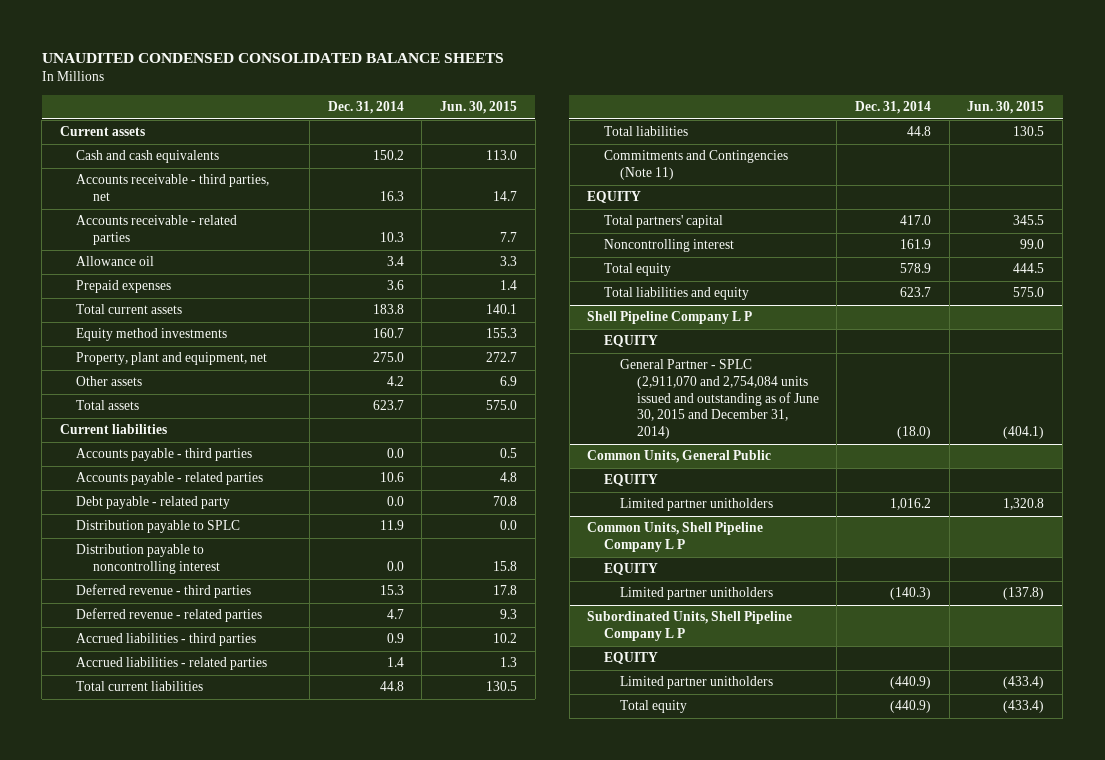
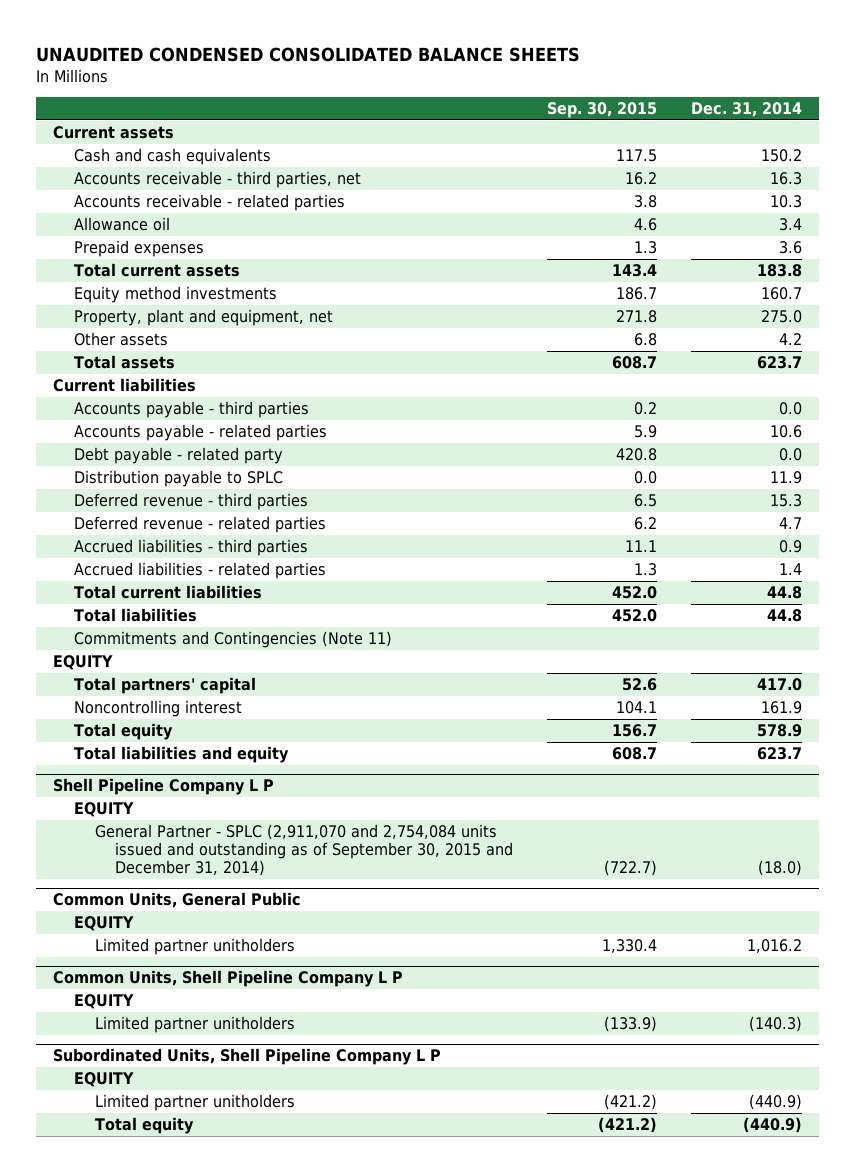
- | Dec. 31, 2014 | Jun. 30, 2015
+ | Sep. 30, 2015 | Dec. 31, 2014
- Distribution payable to noncontrolling interest | 0.0 | 15.8
@ Shell Pipeline Company L P
- General Partner - SPLC (2,911,070 and 2,754,084 units issued and outstanding as of June 30, 2015 and December 31, 2014) | (18.0) | (404.1)
+ General Partner - SPLC (2,911,070 and 2,754,084 units issued and outstanding as of September 30, 2015 and December 31, 2014) | (722.7) | (18.0)

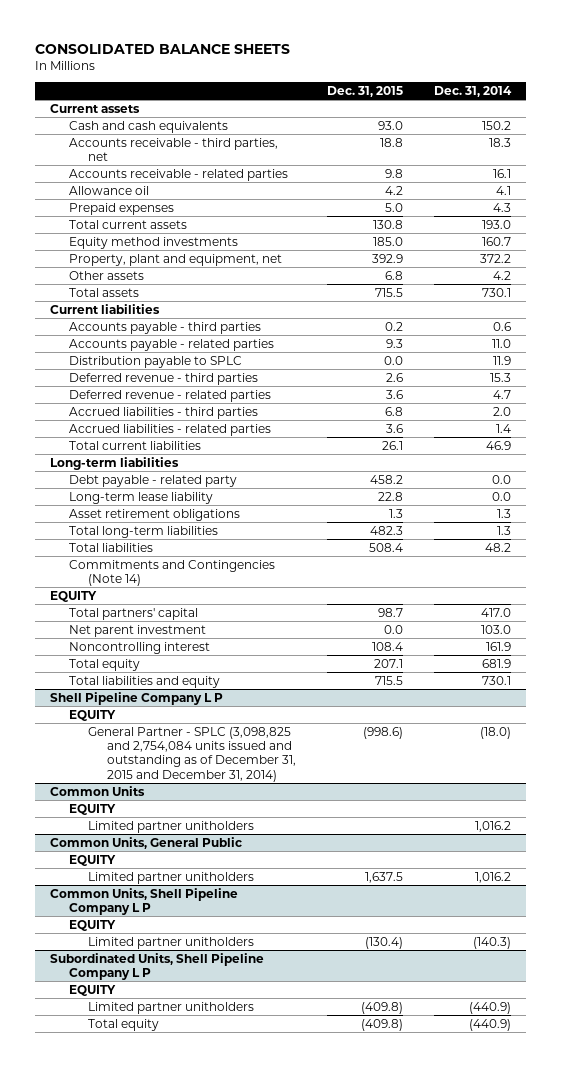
- UNAUDITED CONDENSED CONSOLIDATED BALANCE SHEETS
+ CONSOLIDATED BALANCE SHEETS
- | Sep. 30, 2015 | Dec. 31, 2014
+ | Dec. 31, 2015 | Dec. 31, 2014
- Accounts receivable - third parties, net | 16.2 | 16.3
- Accounts receivable - related parties | 3.8 | 10.3
- Allowance oil | 4.6 | 3.4
- Prepaid expenses | 1.3 | 3.6
- Total current assets | 143.4 | 183.8
+ Accounts receivable - third parties, net | 18.8 | 18.3
+ Accounts receivable - related parties | 9.8 | 16.1
+ Allowance oil | 4.2 | 4.1
+ Prepaid expenses | 5.0 | 4.3
+ Total current assets | 130.8 | 193.0
- Property, plant and equipment, net | 271.8 | 275.0
+ Property, plant and equipment, net | 392.9 | 372.2
- Total assets | 608.7 | 623.7
+ Total assets | 715.5 | 730.1
- Accounts payable - third parties | 0.2 | 0.0
- Accounts payable - related parties | 5.9 | 10.6
+ Accounts payable - third parties | 0.2 | 0.6
+ Accounts payable - related parties | 9.3 | 11.0
- Accrued liabilities - third parties | 11.1 | 0.9
+ Accrued liabilities - third parties | 6.8 | 2.0
- Total current liabilities | 452.0 | 44.8
- Total liabilities | 452.0 | 44.8
- Commitments and Contingencies (Note 11)
+ Total current liabilities | 26.1 | 46.9
+ Long-term liabilities
moved down: Debt payable - related party | 458.2 | 0.0
+ Long-term lease liability | 22.8 | 0.0
+ Asset retirement obligations | 1.3 | 1.3
+ Total long-term liabilities | 482.3 | 1.3
+ Total liabilities | 508.4 | 48.2
+ Commitments and Contingencies (Note 14)
+ Net parent investment | 0.0 | 103.0
- Total equity | 156.7 | 578.9
- Total liabilities and equity | 608.7 | 623.7
+ Total equity | 207.1 | 681.9
+ Total liabilities and equity | 715.5 | 730.1
@ Shell Pipeline Company L P
- General Partner - SPLC (2,911,070 and 2,754,084 units issued and outstanding as of September 30, 2015 and December 31, 2014) | (722.7) | (18.0)
+ General Partner - SPLC (3,098,825 and 2,754,084 units issued and outstanding as of December 31, 2015 and December 31, 2014) | (998.6) | (18.0)
+ Common Units
+ EQUITY
+ Limited partner unitholders | | 1,016.2

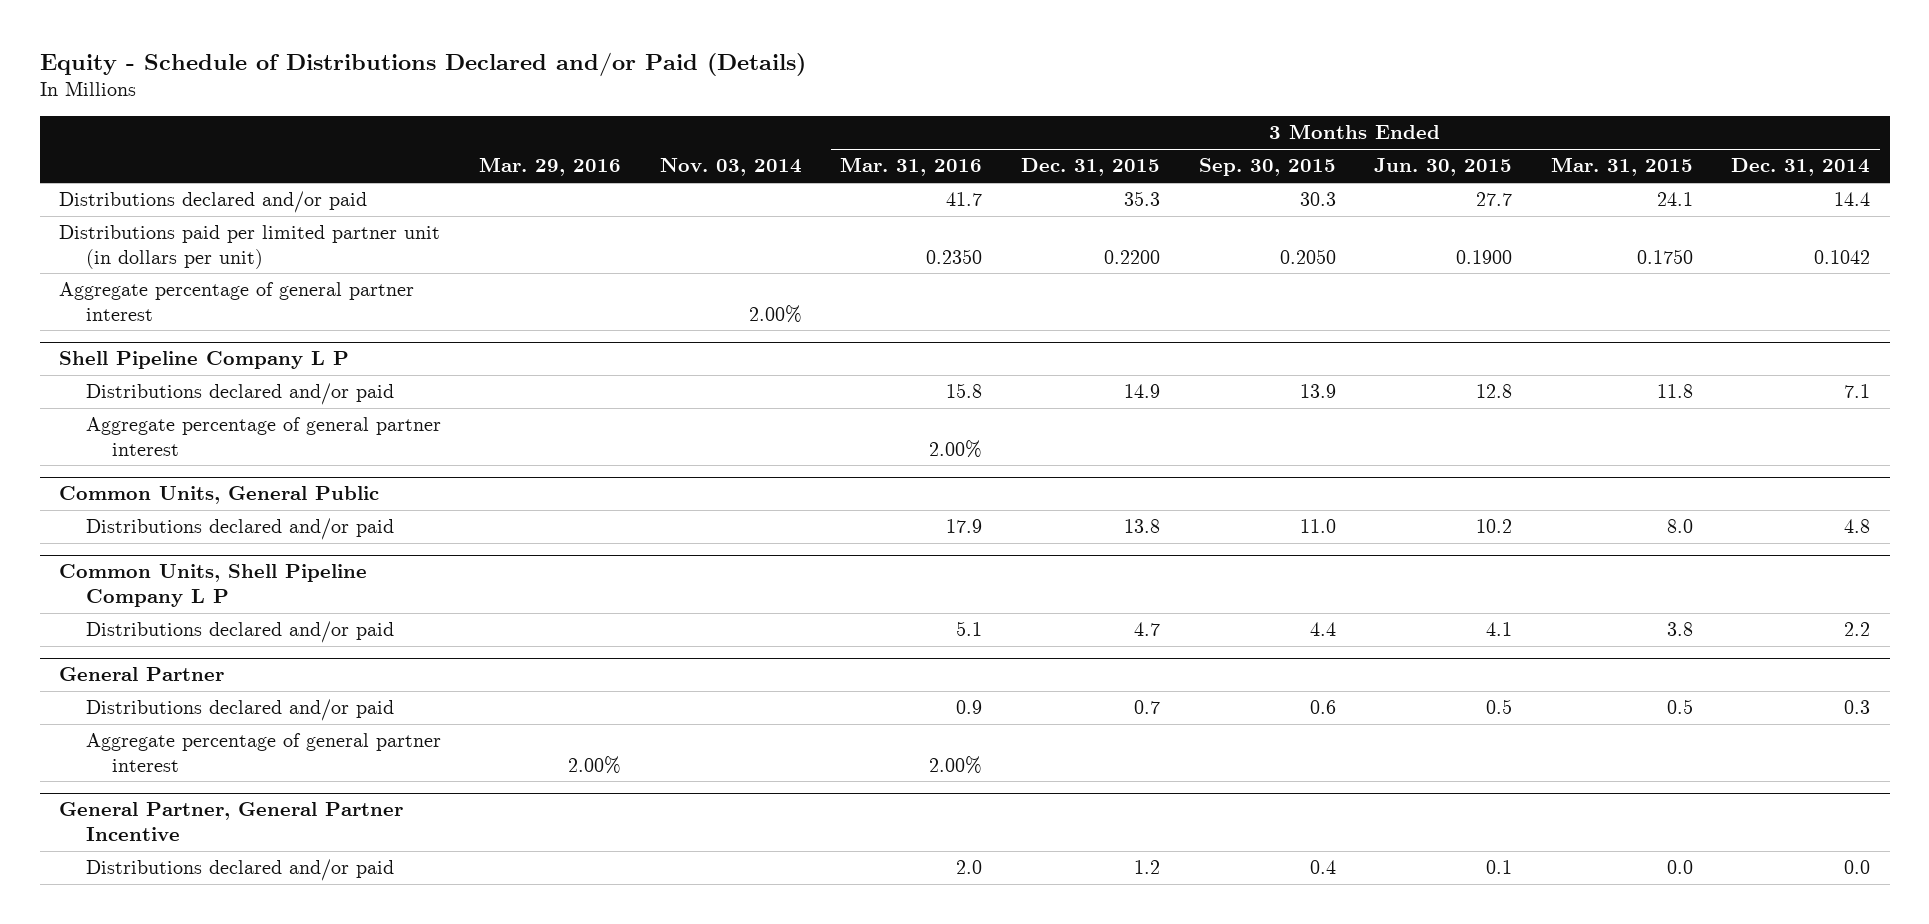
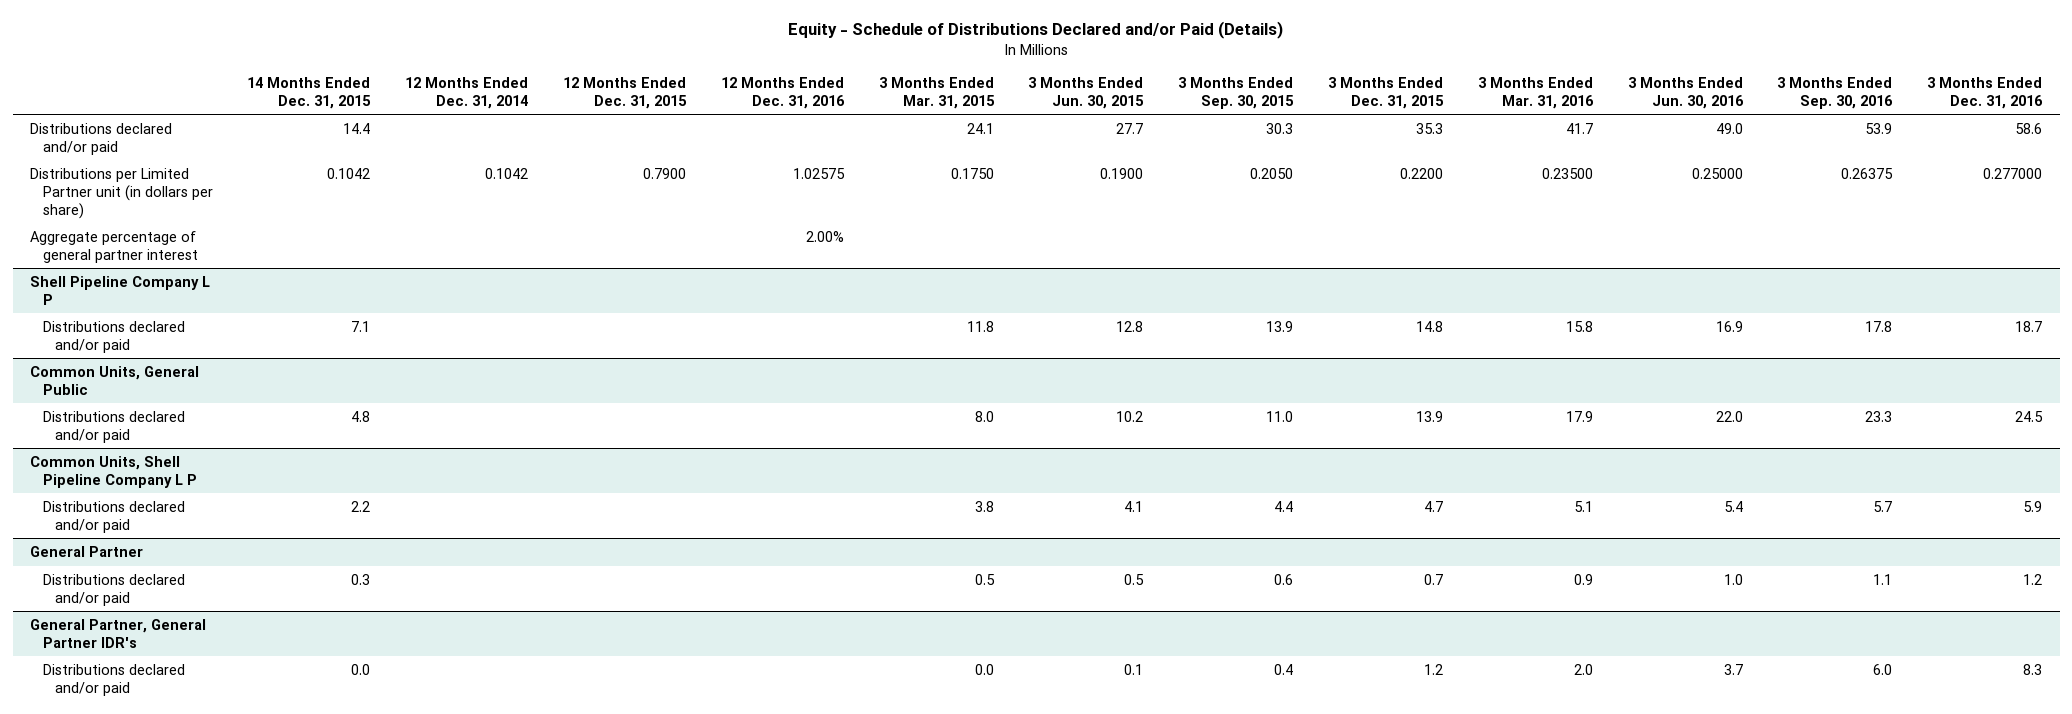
- | Mar. 29, 2016 | Nov. 03, 2014 | 3 Months Ended Mar. 31, 2016 | 3 Months Ended Dec. 31, 2015 | 3 Months Ended Sep. 30, 2015 | 3 Months Ended Jun. 30, 2015 | 3 Months Ended Mar. 31, 2015 | 3 Months Ended Dec. 31, 2014
+ | 14 Months Ended Dec. 31, 2015 | 12 Months Ended Dec. 31, 2014 | 12 Months Ended Dec. 31, 2015 | 12 Months Ended Dec. 31, 2016 | 3 Months Ended Mar. 31, 2015 | 3 Months Ended Jun. 30, 2015 | 3 Months Ended Sep. 30, 2015 | 3 Months Ended Dec. 31, 2015 | 3 Months Ended Mar. 31, 2016 | 3 Months Ended Jun. 30, 2016 | 3 Months Ended Sep. 30, 2016 | 3 Months Ended Dec. 31, 2016
- Distributions paid per limited partner unit (in dollars per unit) | | | 0.2350 | 0.2200 | 0.2050 | 0.1900 | 0.1750 | 0.1042
+ Distributions per Limited Partner unit (in dollars per share) | 0.1042 | 0.1042 | 0.7900 | 1.02575 | 0.1750 | 0.1900 | 0.2050 | 0.2200 | 0.23500 | 0.25000 | 0.26375 | 0.277000
@ Shell Pipeline Company L P
- Distributions declared and/or paid | | | 15.8 | 14.9 | 13.9 | 12.8 | 11.8 | 7.1
- Aggregate percentage of general partner interest | | | 2.00% | | | | |
+ Distributions declared and/or paid | 7.1 | | | | 11.8 | 12.8 | 13.9 | 14.8 | 15.8 | 16.9 | 17.8 | 18.7
@ Common Units, General Public
- Distributions declared and/or paid | | | 17.9 | 13.8 | 11.0 | 10.2 | 8.0 | 4.8
+ Distributions declared and/or paid | 4.8 | | | | 8.0 | 10.2 | 11.0 | 13.9 | 17.9 | 22.0 | 23.3 | 24.5
@ General Partner
- Aggregate percentage of general partner interest | 2.00% | | 2.00% | | | | |
- General Partner, General Partner Incentive
+ General Partner, General Partner IDR's

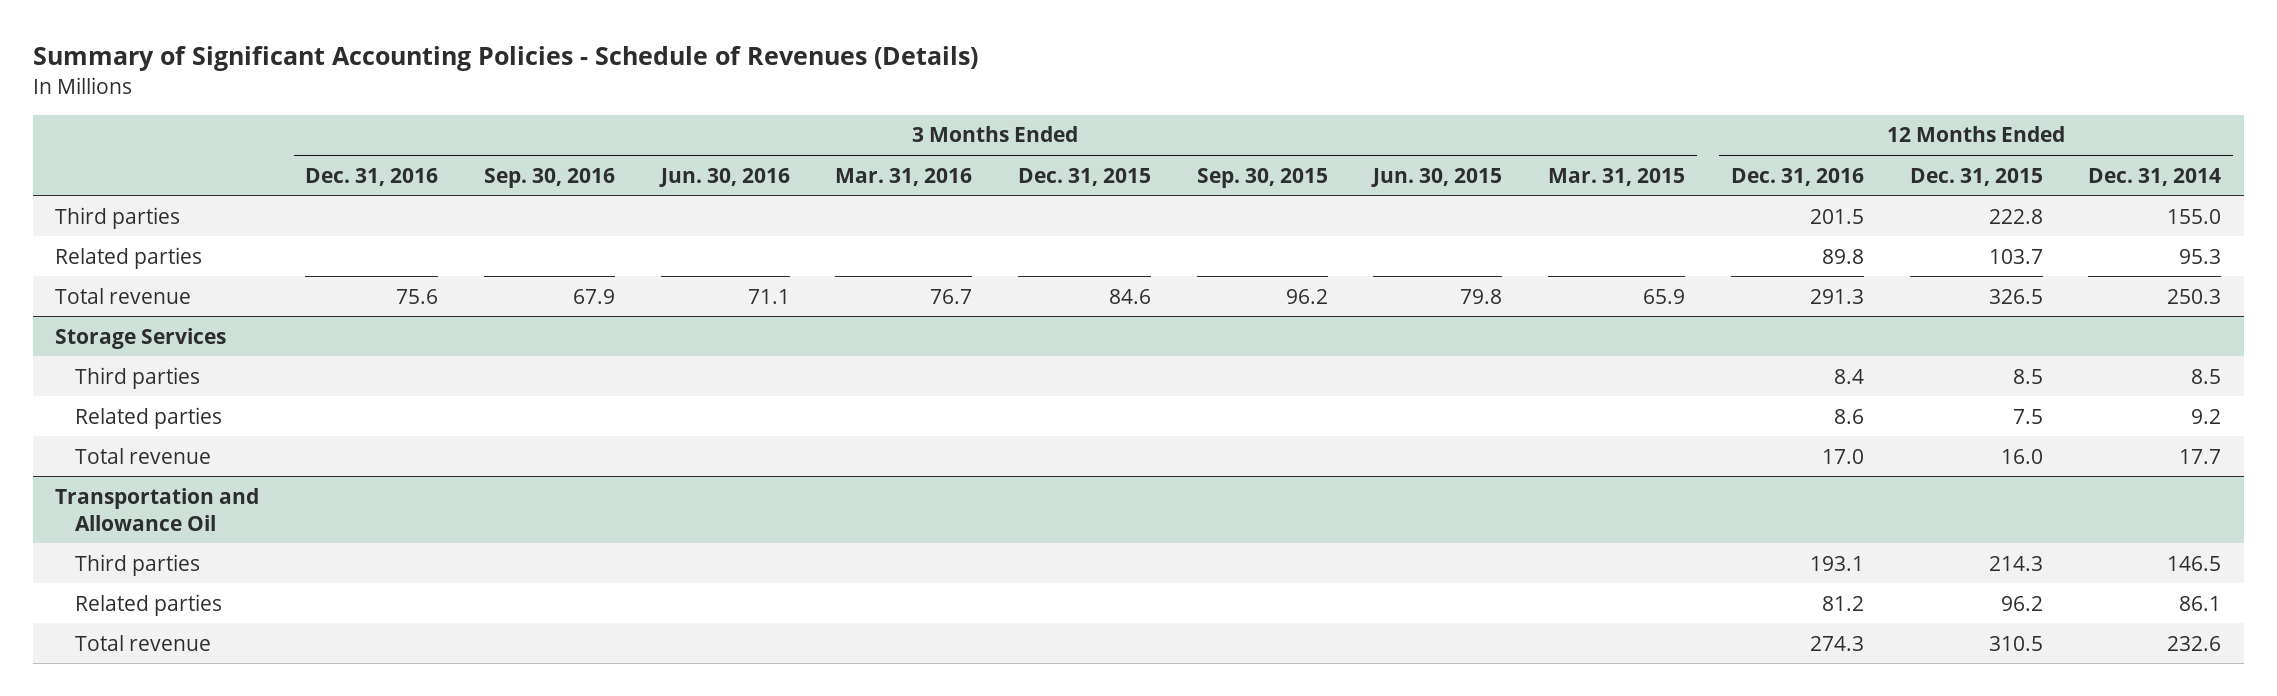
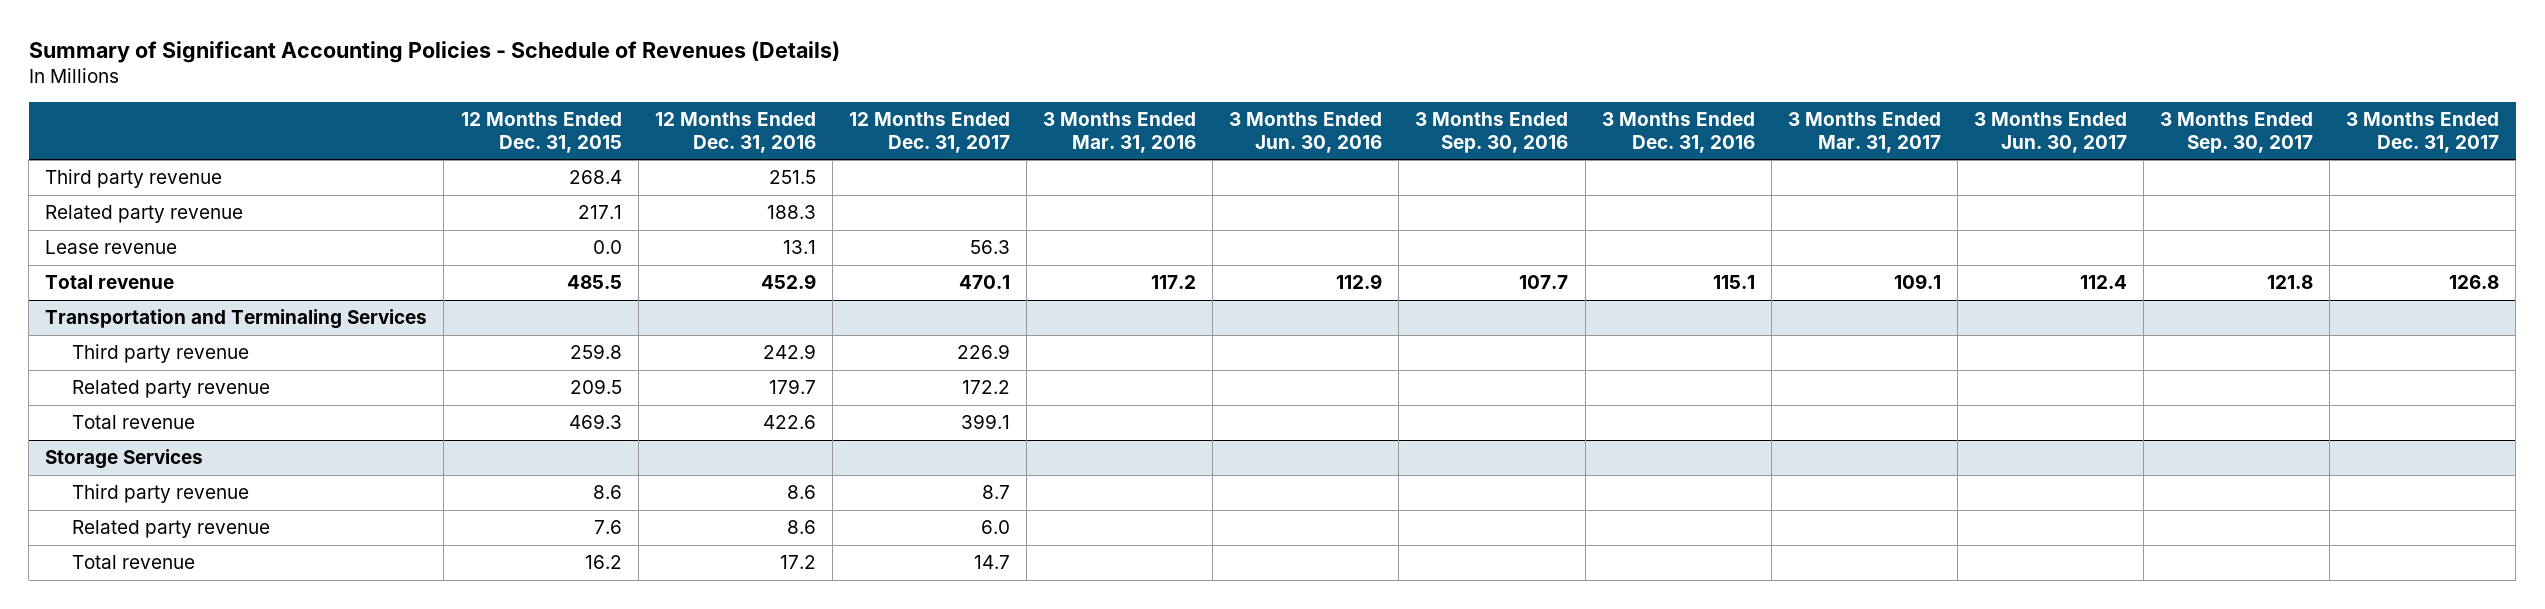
- | 3 Months Ended Dec. 31, 2016 | 3 Months Ended Sep. 30, 2016 | 3 Months Ended Jun. 30, 2016 | 3 Months Ended Mar. 31, 2016 | 3 Months Ended Dec. 31, 2015 | 3 Months Ended Sep. 30, 2015 | 3 Months Ended Jun. 30, 2015 | 3 Months Ended Mar. 31, 2015 | 12 Months Ended Dec. 31, 2016 | 12 Months Ended Dec. 31, 2015 | 12 Months Ended Dec. 31, 2014
+ | 12 Months Ended Dec. 31, 2015 | 12 Months Ended Dec. 31, 2016 | 12 Months Ended Dec. 31, 2017 | 3 Months Ended Mar. 31, 2016 | 3 Months Ended Jun. 30, 2016 | 3 Months Ended Sep. 30, 2016 | 3 Months Ended Dec. 31, 2016 | 3 Months Ended Mar. 31, 2017 | 3 Months Ended Jun. 30, 2017 | 3 Months Ended Sep. 30, 2017 | 3 Months Ended Dec. 31, 2017
- Third parties | | | | | | | | | 201.5 | 222.8 | 155.0
- Related parties | | | | | | | | | 89.8 | 103.7 | 95.3
- Total revenue | 75.6 | 67.9 | 71.1 | 76.7 | 84.6 | 96.2 | 79.8 | 65.9 | 291.3 | 326.5 | 250.3
+ Third party revenue | 268.4 | 251.5 | | | | | | | | |
+ Related party revenue | 217.1 | 188.3 | | | | | | | | |
+ Lease revenue | 0.0 | 13.1 | 56.3 | | | | | | | |
+ Total revenue | 485.5 | 452.9 | 470.1 | 117.2 | 112.9 | 107.7 | 115.1 | 109.1 | 112.4 | 121.8 | 126.8
+ Transportation and Terminaling Services
+ Third party revenue | 259.8 | 242.9 | 226.9 | | | | | | | |
+ Related party revenue | 209.5 | 179.7 | 172.2 | | | | | | | |
+ Total revenue | 469.3 | 422.6 | 399.1 | | | | | | | |
@ Storage Services
- Third parties | | | | | | | | | 8.4 | 8.5 | 8.5
- Related parties | | | | | | | | | 8.6 | 7.5 | 9.2
- Total revenue | | | | | | | | | 17.0 | 16.0 | 17.7
- Transportation and Allowance Oil
- Third parties | | | | | | | | | 193.1 | 214.3 | 146.5
- Related parties | | | | | | | | | 81.2 | 96.2 | 86.1
- Total revenue | | | | | | | | | 274.3 | 310.5 | 232.6
@ Storage Services
+ Third party revenue | 8.6 | 8.6 | 8.7 | | | | | | | |
+ Related party revenue | 7.6 | 8.6 | 6.0 | | | | | | | |
+ Total revenue | 16.2 | 17.2 | 14.7 | | | | | | | |

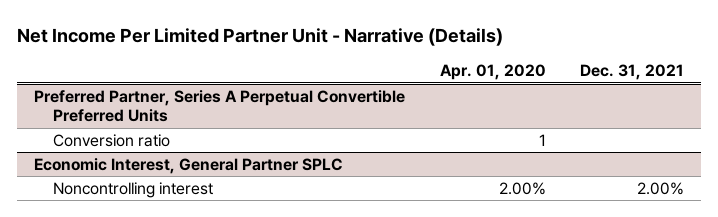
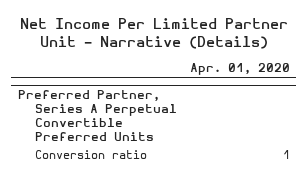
- | Apr. 01, 2020 | Dec. 31, 2021
+ | Apr. 01, 2020
- Economic Interest, General Partner SPLC
- Noncontrolling interest | 2.00% | 2.00%

